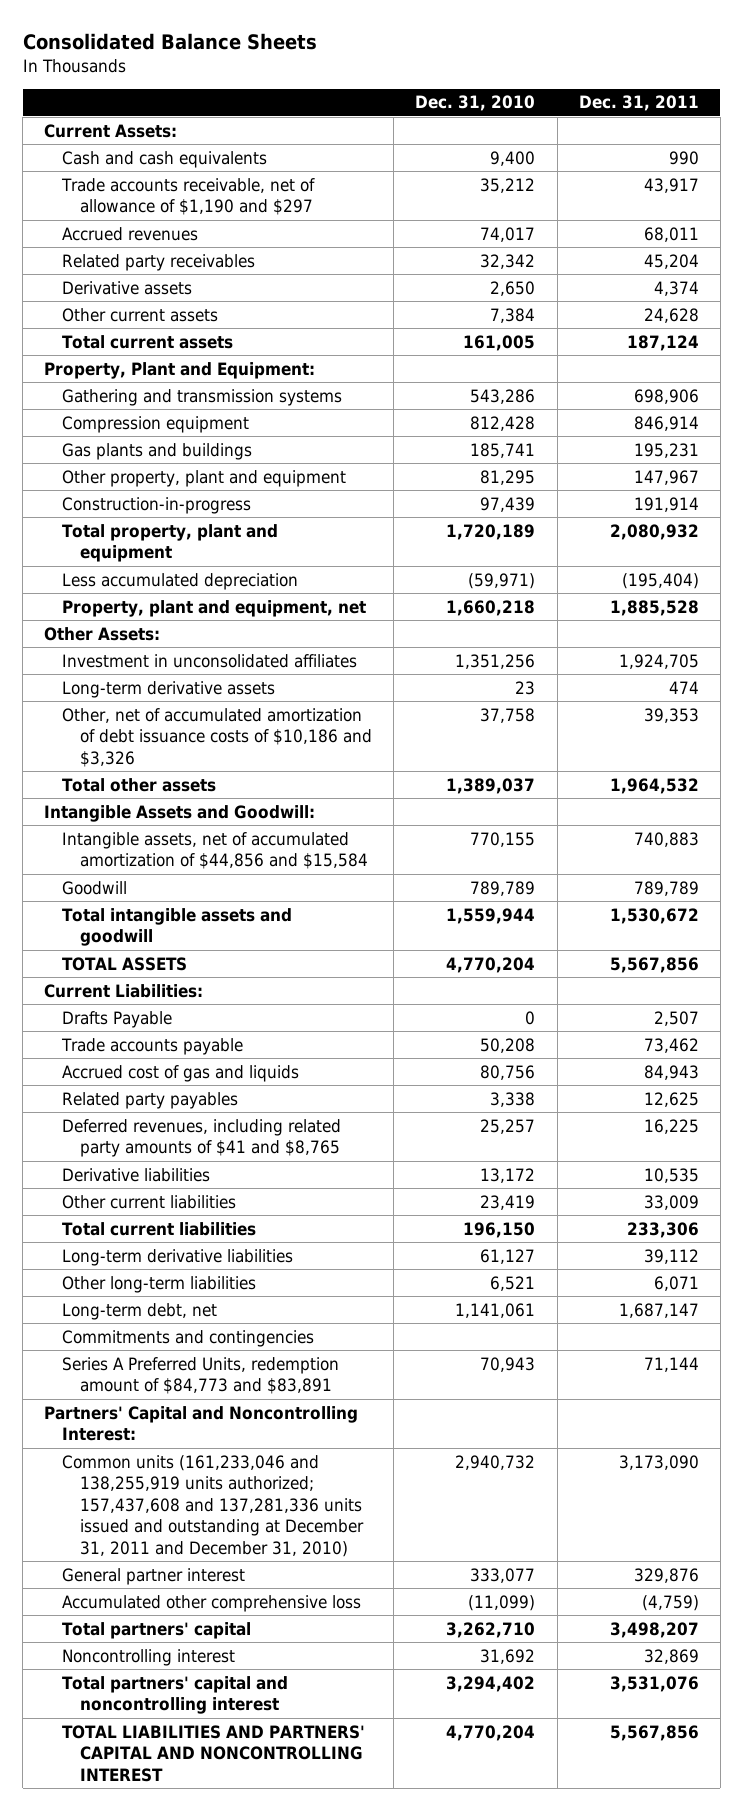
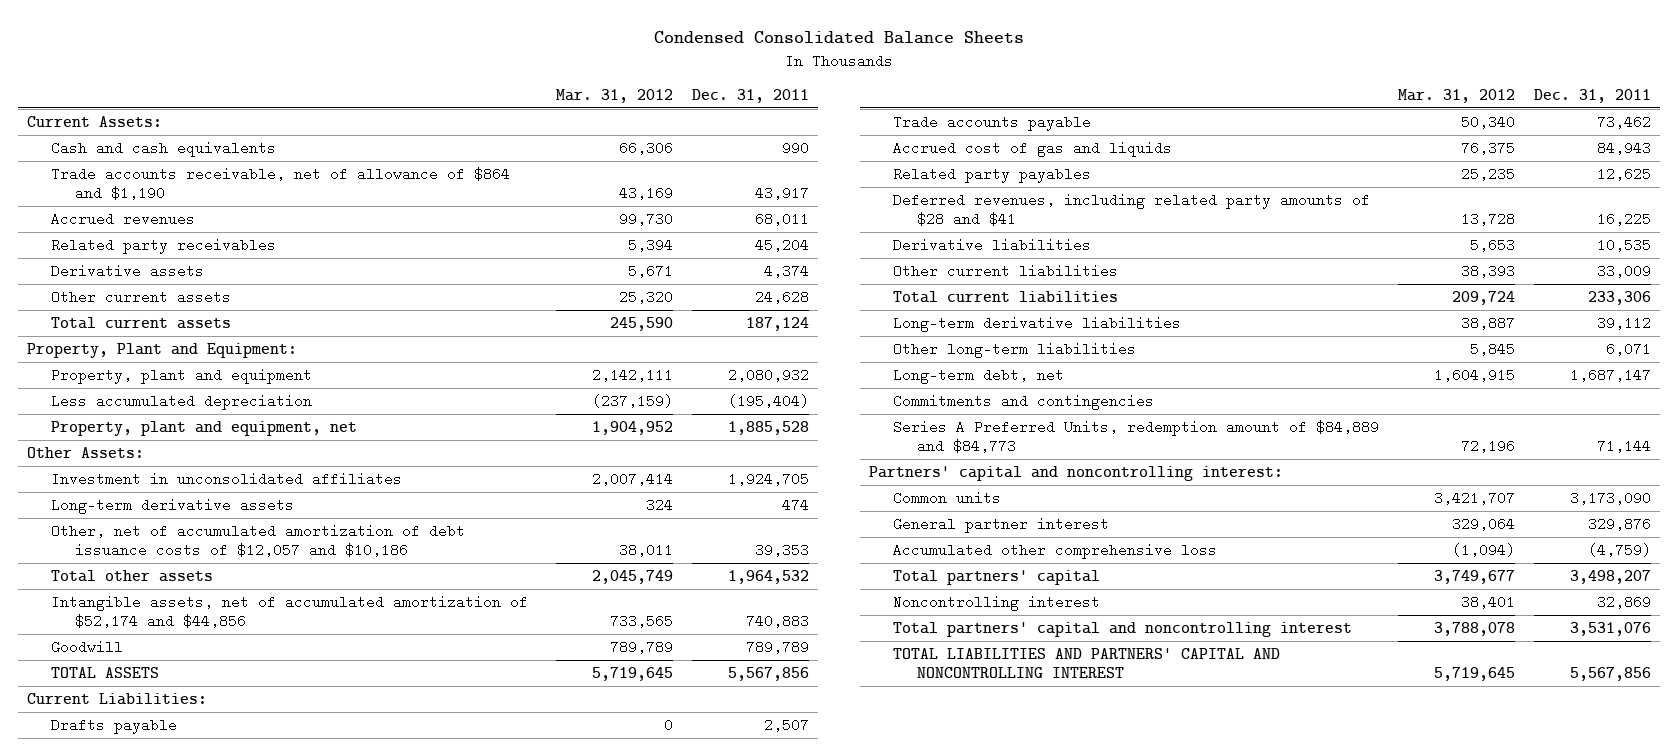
- Consolidated Balance Sheets
+ Condensed Consolidated Balance Sheets
- | Dec. 31, 2010 | Dec. 31, 2011
+ | Mar. 31, 2012 | Dec. 31, 2011
- Trade accounts receivable, net of allowance of $1,190 and $297 | 35,212 | 43,917
+ Trade accounts receivable, net of allowance of $864 and $1,190 | 43,169 | 43,917
- Gathering and transmission systems | 543,286 | 698,906
- Compression equipment | 812,428 | 846,914
- Gas plants and buildings | 185,741 | 195,231
- Other property, plant and equipment | 81,295 | 147,967
- Construction-in-progress | 97,439 | 191,914
- Total property, plant and equipment | 1,720,189 | 2,080,932
+ Property, plant and equipment | 2,142,111 | 2,080,932
- Other, net of accumulated amortization of debt issuance costs of $10,186 and $3,326 | 37,758 | 39,353
+ Other, net of accumulated amortization of debt issuance costs of $12,057 and $10,186 | 38,011 | 39,353
- Intangible Assets and Goodwill:
- Intangible assets, net of accumulated amortization of $44,856 and $15,584 | 770,155 | 740,883
+ Intangible assets, net of accumulated amortization of $52,174 and $44,856 | 733,565 | 740,883
- Total intangible assets and goodwill | 1,559,944 | 1,530,672
- Drafts Payable | 0 | 2,507
+ Drafts payable | 0 | 2,507
- Deferred revenues, including related party amounts of $41 and $8,765 | 25,257 | 16,225
+ Deferred revenues, including related party amounts of $28 and $41 | 13,728 | 16,225
- Series A Preferred Units, redemption amount of $84,773 and $83,891 | 70,943 | 71,144
- Partners' Capital and Noncontrolling Interest:
- Common units (161,233,046 and 138,255,919 units authorized; 157,437,608 and 137,281,336 units issued and outstanding at December 31, 2011 and December 31, 2010) | 2,940,732 | 3,173,090
+ Series A Preferred Units, redemption amount of $84,889 and $84,773 | 72,196 | 71,144
+ Partners' capital and noncontrolling interest:
+ Common units | 3,421,707 | 3,173,090

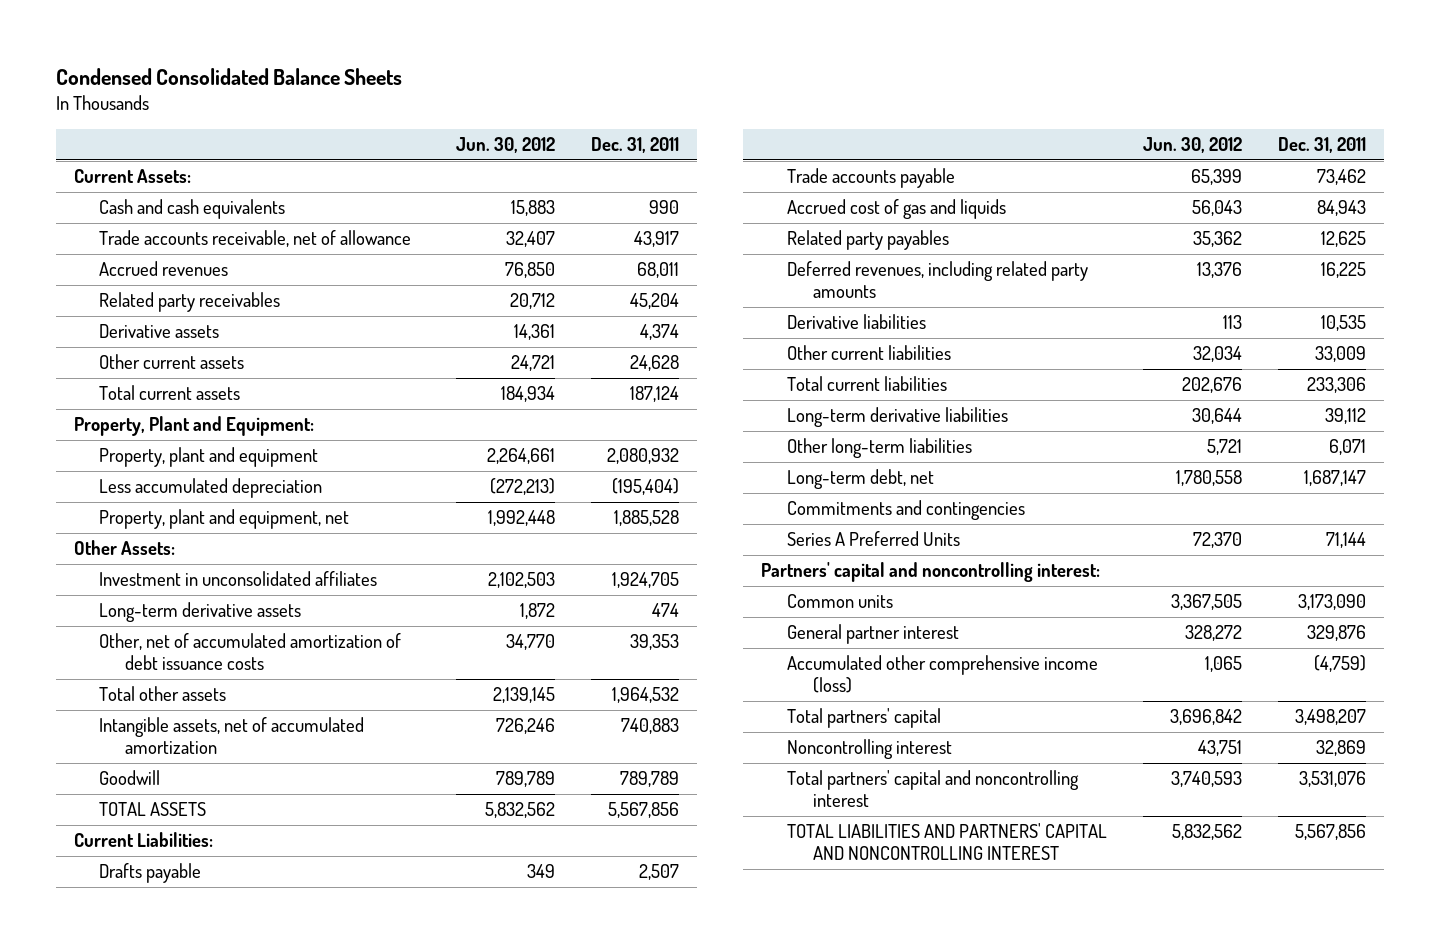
- | Mar. 31, 2012 | Dec. 31, 2011
+ | Jun. 30, 2012 | Dec. 31, 2011
- Trade accounts receivable, net of allowance of $864 and $1,190 | 43,169 | 43,917
+ Trade accounts receivable, net of allowance | 32,407 | 43,917
- Other, net of accumulated amortization of debt issuance costs of $12,057 and $10,186 | 38,011 | 39,353
+ Other, net of accumulated amortization of debt issuance costs | 34,770 | 39,353
- Intangible assets, net of accumulated amortization of $52,174 and $44,856 | 733,565 | 740,883
+ Intangible assets, net of accumulated amortization | 726,246 | 740,883
- Deferred revenues, including related party amounts of $28 and $41 | 13,728 | 16,225
+ Deferred revenues, including related party amounts | 13,376 | 16,225
- Series A Preferred Units, redemption amount of $84,889 and $84,773 | 72,196 | 71,144
+ Series A Preferred Units | 72,370 | 71,144
- Accumulated other comprehensive loss | (1,094) | (4,759)
+ Accumulated other comprehensive income (loss) | 1,065 | (4,759)

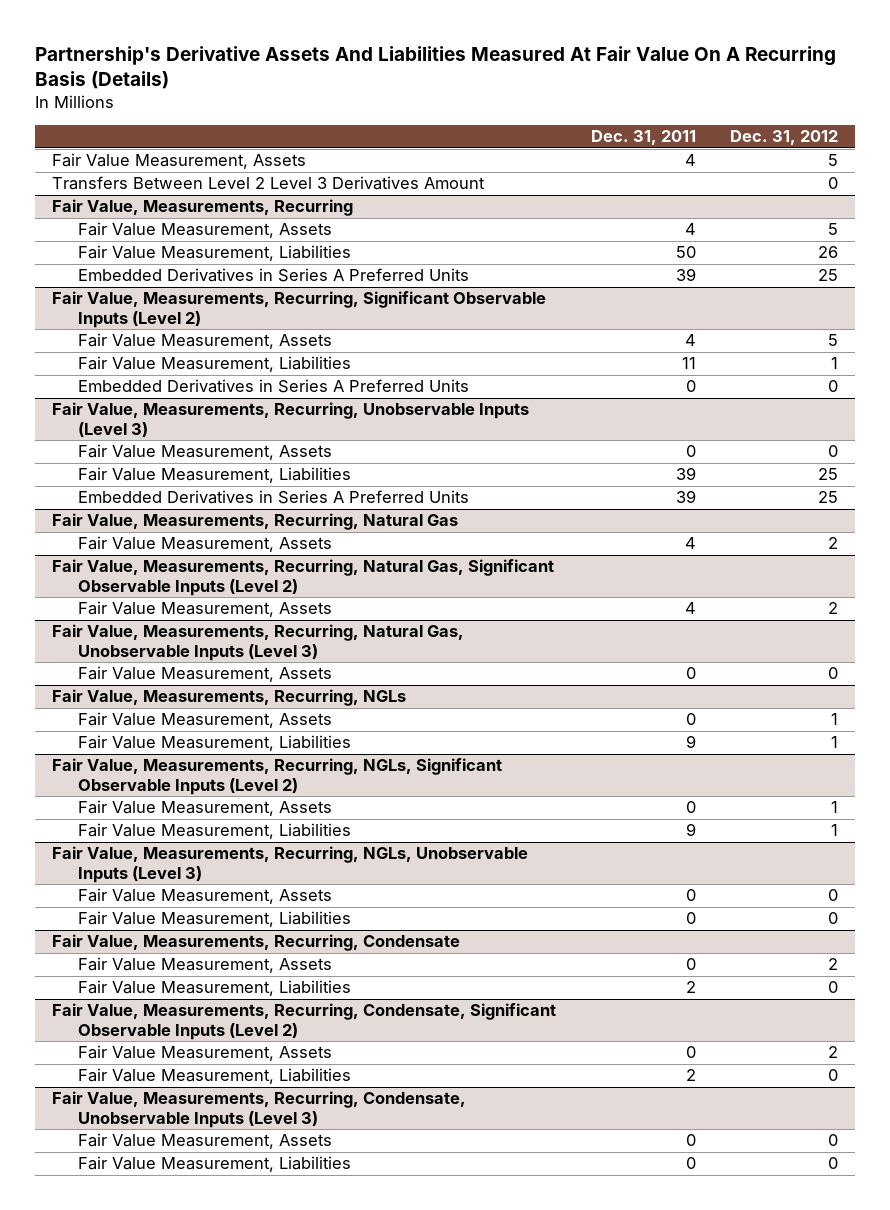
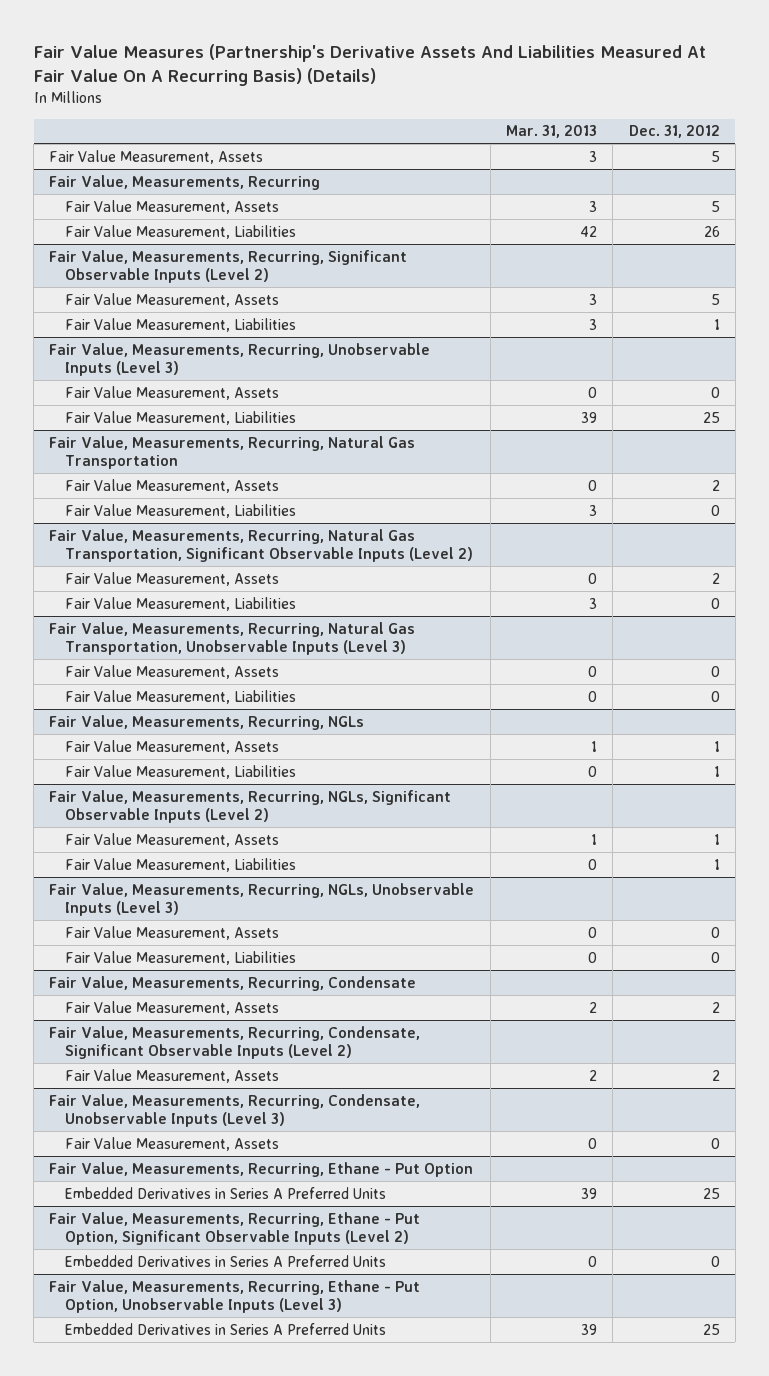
- Partnership's Derivative Assets And Liabilities Measured At Fair Value On A Recurring Basis (Details)
+ Fair Value Measures (Partnership's Derivative Assets And Liabilities Measured At Fair Value On A Recurring Basis) (Details)
- | Dec. 31, 2011 | Dec. 31, 2012
+ | Mar. 31, 2013 | Dec. 31, 2012
- Transfers Between Level 2 Level 3 Derivatives Amount | | 0
@ Fair Value, Measurements, Recurring
- Embedded Derivatives in Series A Preferred Units | 39 | 25
@ Fair Value, Measurements, Recurring, Significant Observable Inputs (Level 2)
- Embedded Derivatives in Series A Preferred Units | 0 | 0
@ Fair Value, Measurements, Recurring, Unobservable Inputs (Level 3)
- Embedded Derivatives in Series A Preferred Units | 39 | 25
- Fair Value, Measurements, Recurring, Natural Gas
+ Fair Value, Measurements, Recurring, Natural Gas Transportation
- Fair Value, Measurements, Recurring, Natural Gas, Significant Observable Inputs (Level 2)
+ Fair Value Measurement, Liabilities | 3 | 0
+ Fair Value, Measurements, Recurring, Natural Gas Transportation, Significant Observable Inputs (Level 2)
- Fair Value, Measurements, Recurring, Natural Gas, Unobservable Inputs (Level 3)
+ Fair Value Measurement, Liabilities | 3 | 0
+ Fair Value, Measurements, Recurring, Natural Gas Transportation, Unobservable Inputs (Level 3)
+ Fair Value Measurement, Liabilities | 0 | 0
@ Fair Value, Measurements, Recurring, Condensate
- Fair Value Measurement, Liabilities | 2 | 0
@ Fair Value, Measurements, Recurring, Condensate, Significant Observable Inputs (Level 2)
- Fair Value Measurement, Liabilities | 2 | 0
@ Fair Value, Measurements, Recurring, Condensate, Unobservable Inputs (Level 3)
- Fair Value Measurement, Liabilities | 0 | 0
+ Fair Value, Measurements, Recurring, Ethane - Put Option
+ Embedded Derivatives in Series A Preferred Units | 39 | 25
+ Fair Value, Measurements, Recurring, Ethane - Put Option, Significant Observable Inputs (Level 2)
+ Embedded Derivatives in Series A Preferred Units | 0 | 0
+ Fair Value, Measurements, Recurring, Ethane - Put Option, Unobservable Inputs (Level 3)
+ Embedded Derivatives in Series A Preferred Units | 39 | 25

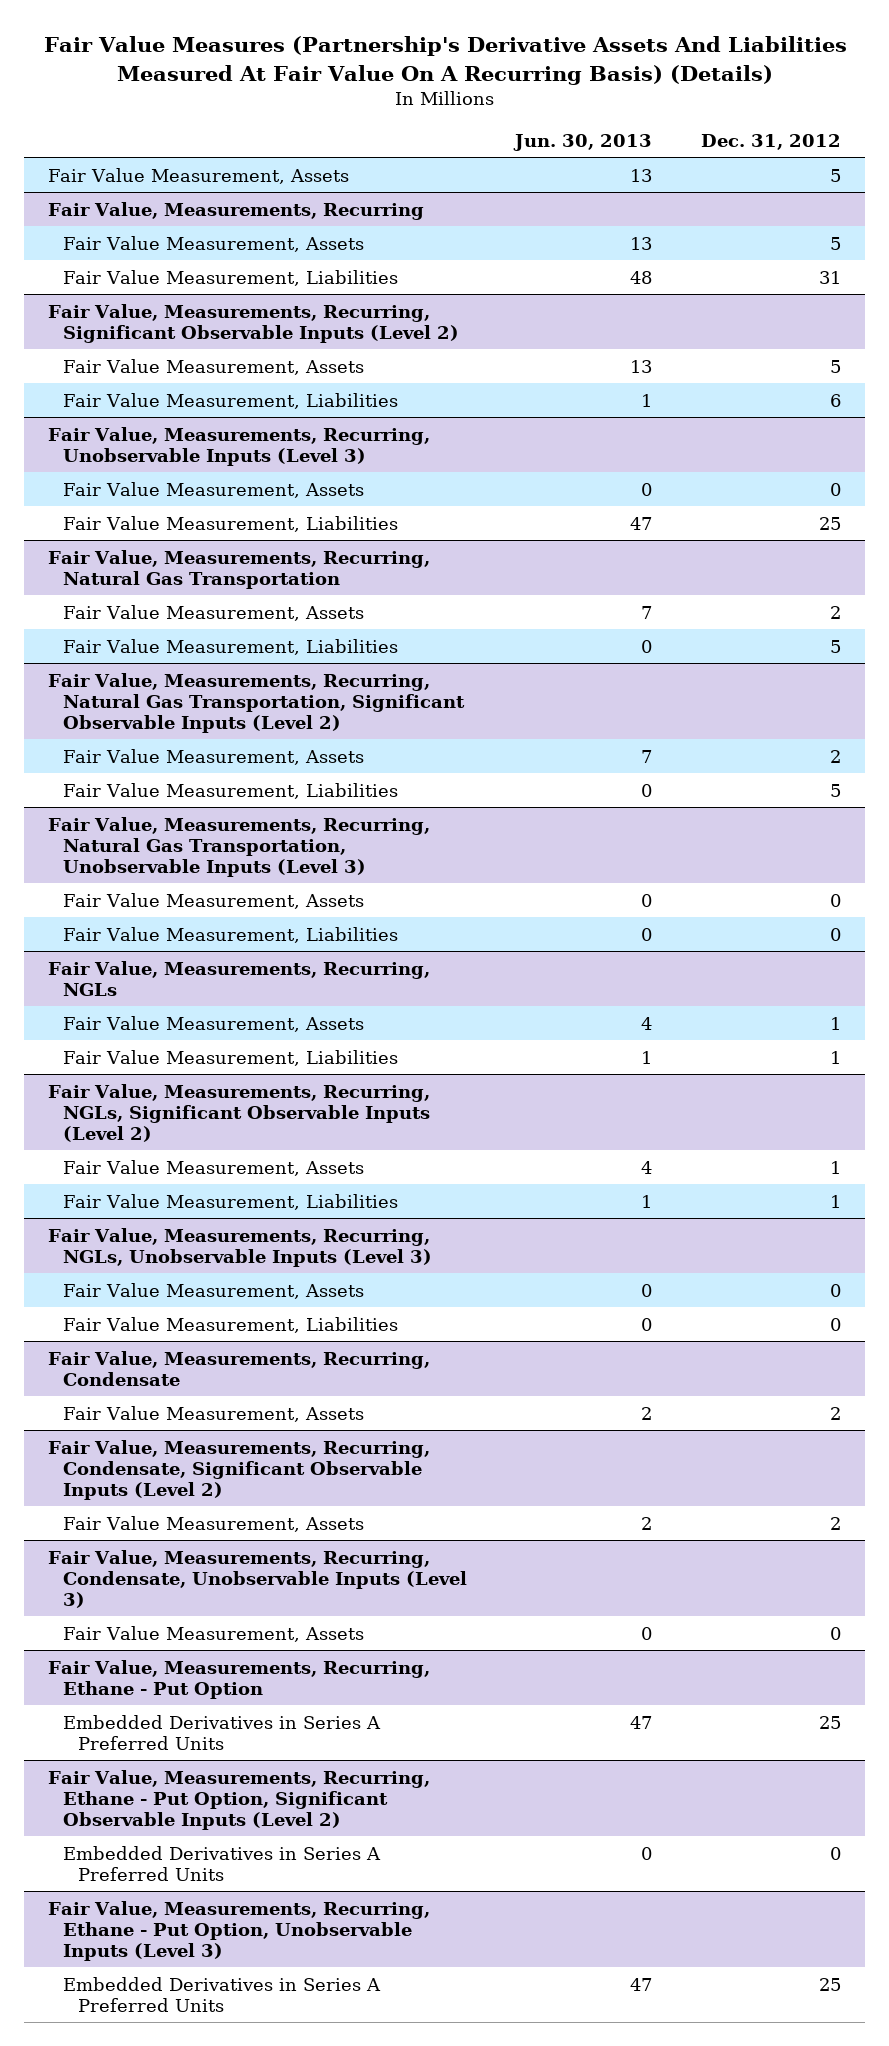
- | Mar. 31, 2013 | Dec. 31, 2012
+ | Jun. 30, 2013 | Dec. 31, 2012
@ Fair Value, Measurements, Recurring
- Fair Value Measurement, Liabilities | 42 | 26
+ Fair Value Measurement, Liabilities | 48 | 31
@ Fair Value, Measurements, Recurring, Significant Observable Inputs (Level 2)
- Fair Value Measurement, Liabilities | 3 | 1
+ Fair Value Measurement, Liabilities | 1 | 6
@ Fair Value, Measurements, Recurring, Natural Gas Transportation
- Fair Value Measurement, Liabilities | 3 | 0
+ Fair Value Measurement, Liabilities | 0 | 5
@ Fair Value, Measurements, Recurring, Natural Gas Transportation, Significant Observable Inputs (Level 2)
- Fair Value Measurement, Liabilities | 3 | 0
+ Fair Value Measurement, Liabilities | 0 | 5

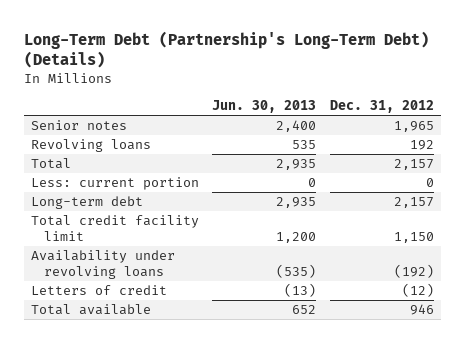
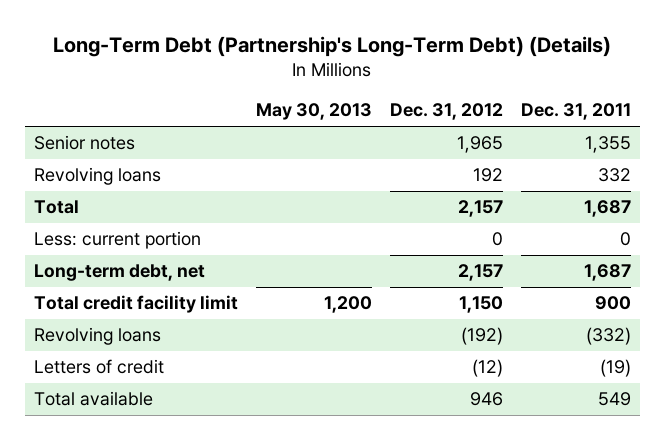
- | Jun. 30, 2013 | Dec. 31, 2012
+ | May 30, 2013 | Dec. 31, 2012 | Dec. 31, 2011
- Long-term debt | 2,935 | 2,157
+ Long-term debt, net | | 2,157 | 1,687
- Availability under revolving loans | (535) | (192)
+ Revolving loans | | (192) | (332)

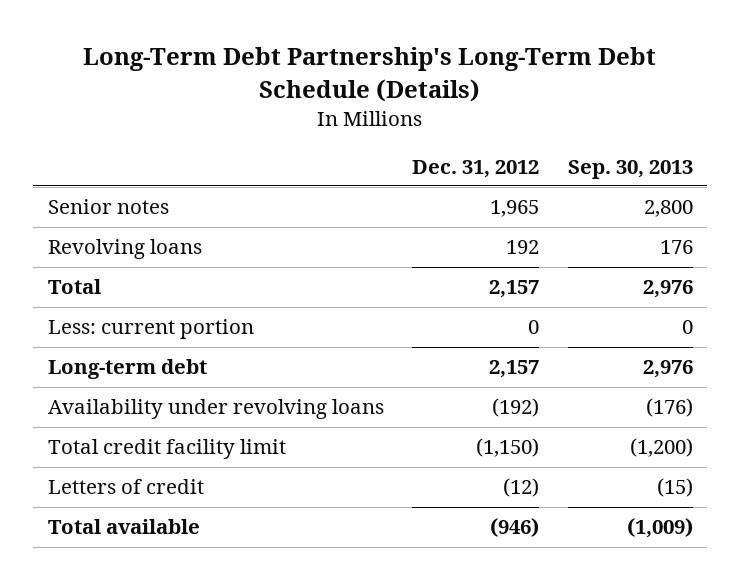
- Long-Term Debt (Partnership's Long-Term Debt) (Details)
+ Long-Term Debt Partnership's Long-Term Debt Schedule (Details)
- | May 30, 2013 | Dec. 31, 2012 | Dec. 31, 2011
+ | Dec. 31, 2012 | Sep. 30, 2013
- Long-term debt, net | | 2,157 | 1,687
- Total credit facility limit | 1,200 | 1,150 | 900
- Revolving loans | | (192) | (332)
+ Long-term debt | 2,157 | 2,976
+ Availability under revolving loans | (192) | (176)
+ Total credit facility limit | (1,150) | (1,200)
- Total available | | 946 | 549
+ Total available | (946) | (1,009)

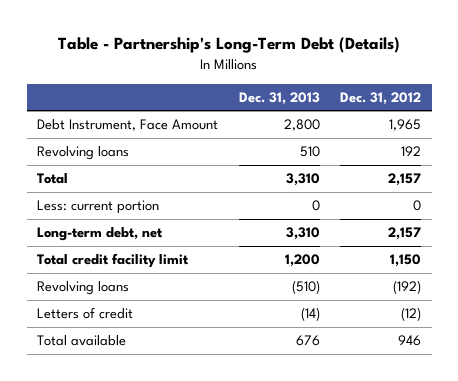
- Long-Term Debt Partnership's Long-Term Debt Schedule (Details)
+ Table - Partnership's Long-Term Debt (Details)
- | Dec. 31, 2012 | Sep. 30, 2013
+ | Dec. 31, 2013 | Dec. 31, 2012
- Senior notes | 1,965 | 2,800
+ Debt Instrument, Face Amount | 2,800 | 1,965
- Long-term debt | 2,157 | 2,976
- Availability under revolving loans | (192) | (176)
- Total credit facility limit | (1,150) | (1,200)
+ Long-term debt, net | 3,310 | 2,157
+ Total credit facility limit | 1,200 | 1,150
+ Revolving loans | (510) | (192)
- Total available | (946) | (1,009)
+ Total available | 676 | 946

